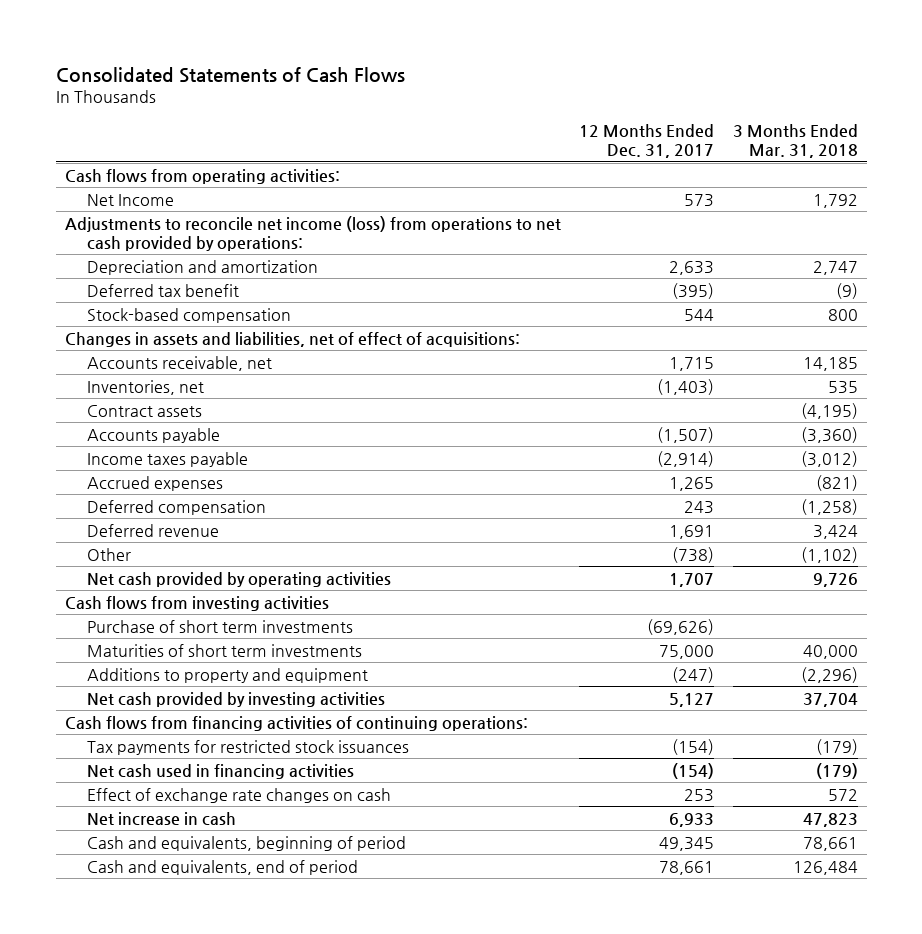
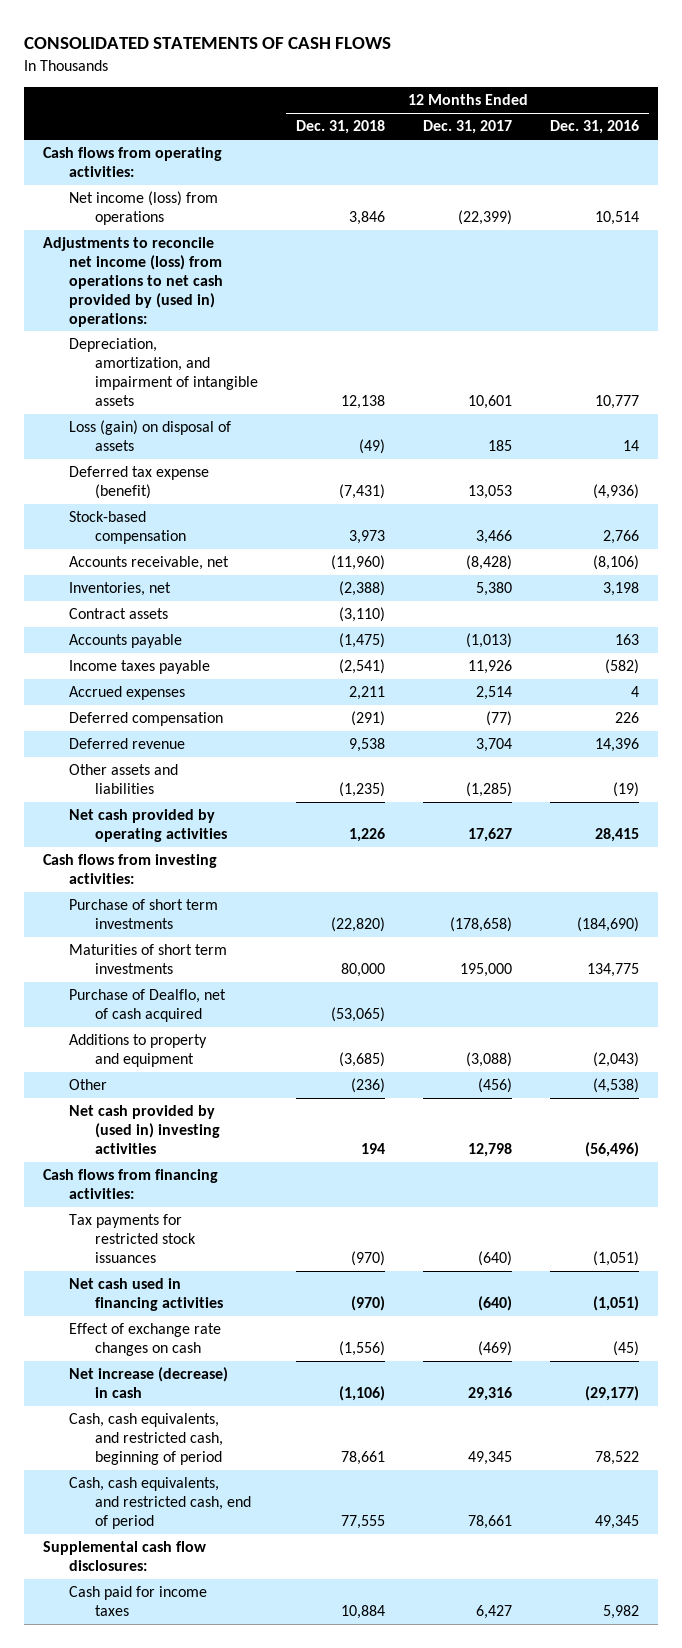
- Consolidated Statements of Cash Flows
+ CONSOLIDATED STATEMENTS OF CASH FLOWS
- | 12 Months Ended Dec. 31, 2017 | 3 Months Ended Mar. 31, 2018
+ | 12 Months Ended Dec. 31, 2018 | 12 Months Ended Dec. 31, 2017 | 12 Months Ended Dec. 31, 2016
- Net Income | 573 | 1,792
- Adjustments to reconcile net income (loss) from operations to net cash provided by operations:
- Depreciation and amortization | 2,633 | 2,747
- Deferred tax benefit | (395) | (9)
- Stock-based compensation | 544 | 800
- Changes in assets and liabilities, net of effect of acquisitions:
- Accounts receivable, net | 1,715 | 14,185
- Inventories, net | (1,403) | 535
+ Net income (loss) from operations | 3,846 | (22,399) | 10,514
+ Adjustments to reconcile net income (loss) from operations to net cash provided by (used in) operations:
+ Depreciation, amortization, and impairment of intangible assets | 12,138 | 10,601 | 10,777
+ Loss (gain) on disposal of assets | (49) | 185 | 14
+ Deferred tax expense (benefit) | (7,431) | 13,053 | (4,936)
+ Stock-based compensation | 3,973 | 3,466 | 2,766
+ Accounts receivable, net | (11,960) | (8,428) | (8,106)
+ Inventories, net | (2,388) | 5,380 | 3,198
- Accounts payable | (1,507) | (3,360)
- Income taxes payable | (2,914) | (3,012)
- Accrued expenses | 1,265 | (821)
- Deferred compensation | 243 | (1,258)
- Deferred revenue | 1,691 | 3,424
- Other | (738) | (1,102)
- Net cash provided by operating activities | 1,707 | 9,726
- Cash flows from investing activities
- Purchase of short term investments | (69,626) |
- Maturities of short term investments | 75,000 | 40,000
- Additions to property and equipment | (247) | (2,296)
- Net cash provided by investing activities | 5,127 | 37,704
- Cash flows from financing activities of continuing operations:
- Tax payments for restricted stock issuances | (154) | (179)
- Net cash used in financing activities | (154) | (179)
- Effect of exchange rate changes on cash | 253 | 572
- Net increase in cash | 6,933 | 47,823
- Cash and equivalents, beginning of period | 49,345 | 78,661
- Cash and equivalents, end of period | 78,661 | 126,484
+ Accounts payable | (1,475) | (1,013) | 163
+ Income taxes payable | (2,541) | 11,926 | (582)
+ Accrued expenses | 2,211 | 2,514 | 4
+ Deferred compensation | (291) | (77) | 226
+ Deferred revenue | 9,538 | 3,704 | 14,396
+ Other assets and liabilities | (1,235) | (1,285) | (19)
+ Net cash provided by operating activities | 1,226 | 17,627 | 28,415
+ Cash flows from investing activities:
+ Purchase of short term investments | (22,820) | (178,658) | (184,690)
+ Maturities of short term investments | 80,000 | 195,000 | 134,775
+ Purchase of Dealflo, net of cash acquired | (53,065) | |
+ Additions to property and equipment | (3,685) | (3,088) | (2,043)
+ Other | (236) | (456) | (4,538)
+ Net cash provided by (used in) investing activities | 194 | 12,798 | (56,496)
+ Cash flows from financing activities:
+ Tax payments for restricted stock issuances | (970) | (640) | (1,051)
+ Net cash used in financing activities | (970) | (640) | (1,051)
+ Effect of exchange rate changes on cash | (1,556) | (469) | (45)
+ Net increase (decrease) in cash | (1,106) | 29,316 | (29,177)
+ Cash, cash equivalents, and restricted cash, beginning of period | 78,661 | 49,345 | 78,522
+ Cash, cash equivalents, and restricted cash, end of period | 77,555 | 78,661 | 49,345
+ Supplemental cash flow disclosures:
+ Cash paid for income taxes | 10,884 | 6,427 | 5,982

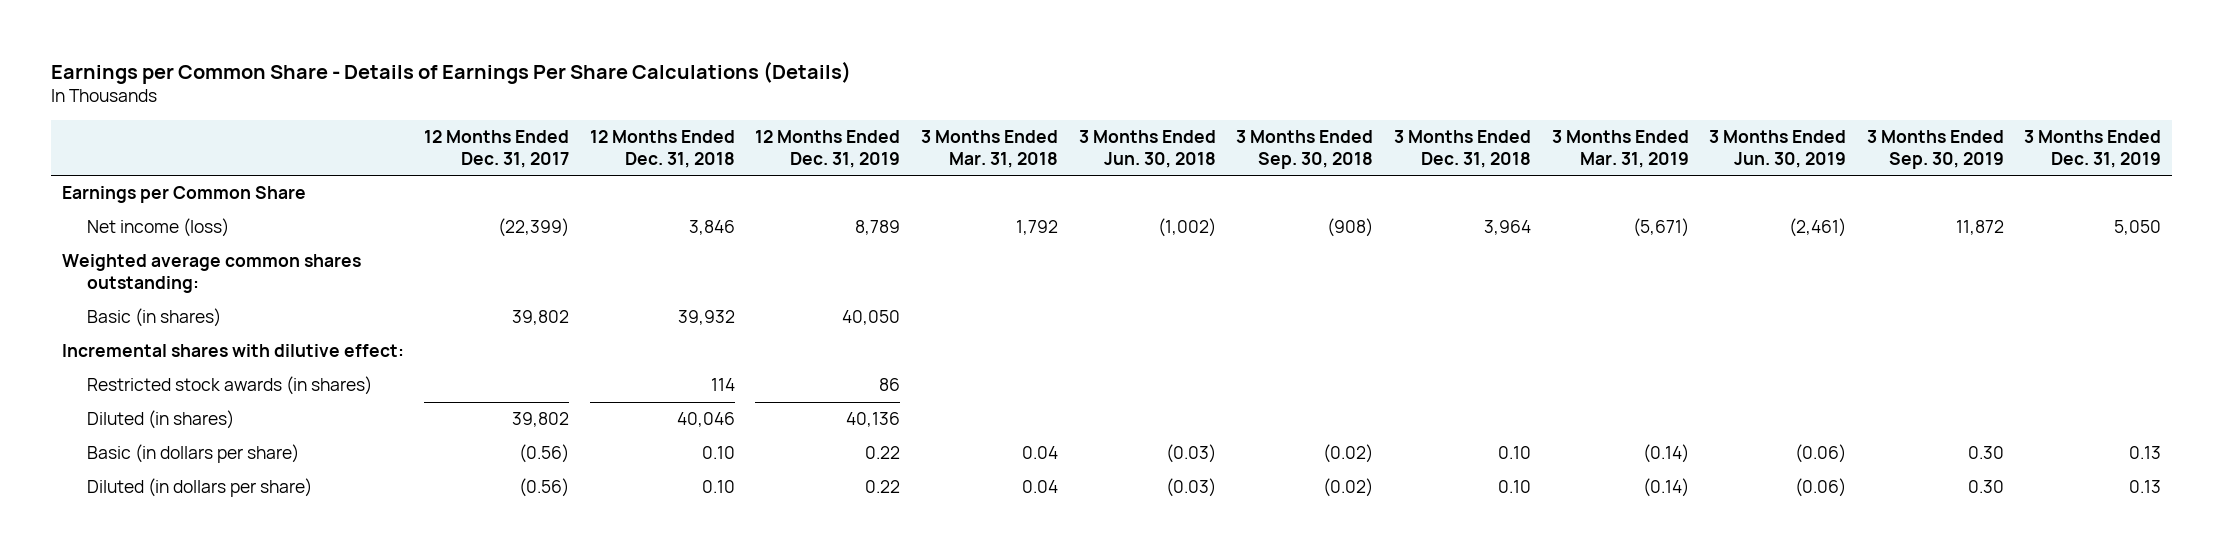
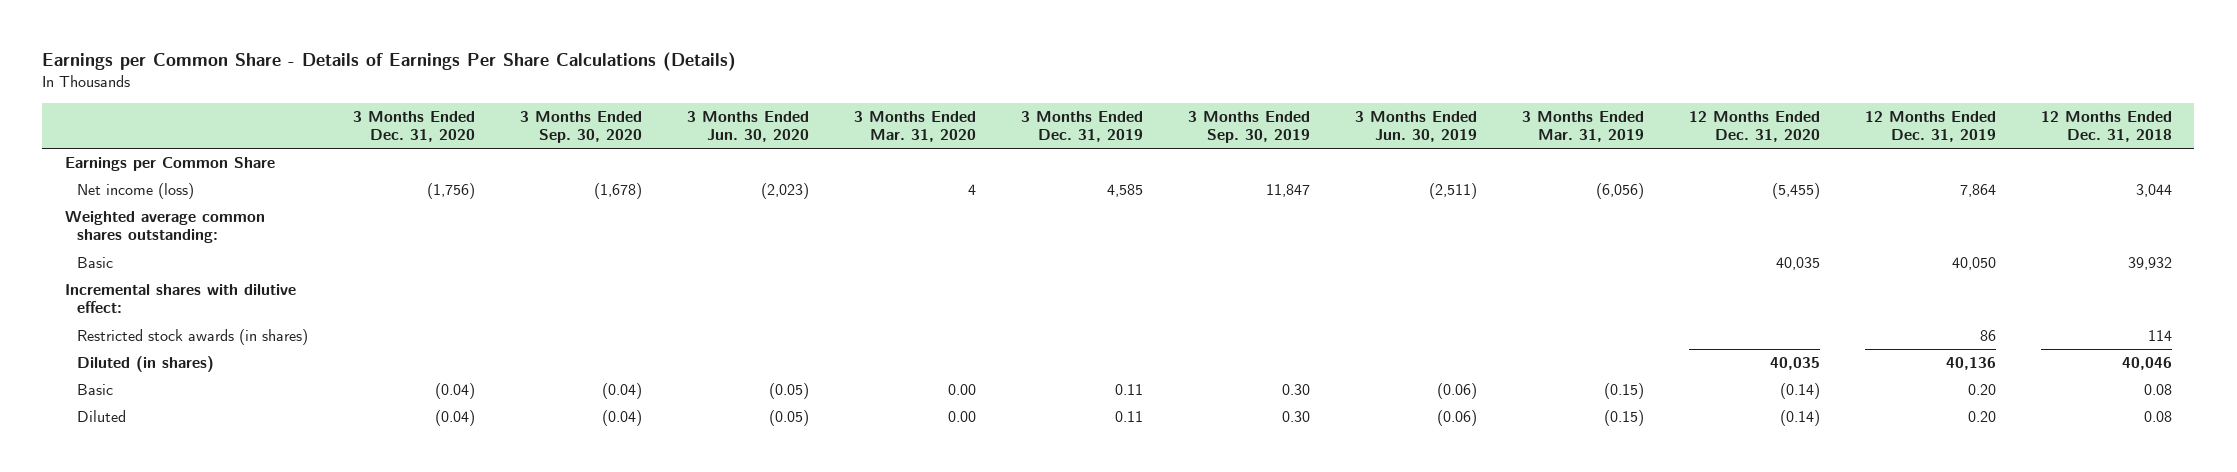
- | 12 Months Ended Dec. 31, 2017 | 12 Months Ended Dec. 31, 2018 | 12 Months Ended Dec. 31, 2019 | 3 Months Ended Mar. 31, 2018 | 3 Months Ended Jun. 30, 2018 | 3 Months Ended Sep. 30, 2018 | 3 Months Ended Dec. 31, 2018 | 3 Months Ended Mar. 31, 2019 | 3 Months Ended Jun. 30, 2019 | 3 Months Ended Sep. 30, 2019 | 3 Months Ended Dec. 31, 2019
+ | 3 Months Ended Dec. 31, 2020 | 3 Months Ended Sep. 30, 2020 | 3 Months Ended Jun. 30, 2020 | 3 Months Ended Mar. 31, 2020 | 3 Months Ended Dec. 31, 2019 | 3 Months Ended Sep. 30, 2019 | 3 Months Ended Jun. 30, 2019 | 3 Months Ended Mar. 31, 2019 | 12 Months Ended Dec. 31, 2020 | 12 Months Ended Dec. 31, 2019 | 12 Months Ended Dec. 31, 2018
- Net income (loss) | (22,399) | 3,846 | 8,789 | 1,792 | (1,002) | (908) | 3,964 | (5,671) | (2,461) | 11,872 | 5,050
+ Net income (loss) | (1,756) | (1,678) | (2,023) | 4 | 4,585 | 11,847 | (2,511) | (6,056) | (5,455) | 7,864 | 3,044
- Basic (in shares) | 39,802 | 39,932 | 40,050 | | | | | | | |
+ Basic | | | | | | | | | 40,035 | 40,050 | 39,932
- Basic (in dollars per share) | (0.56) | 0.10 | 0.22 | 0.04 | (0.03) | (0.02) | 0.10 | (0.14) | (0.06) | 0.30 | 0.13
- Diluted (in dollars per share) | (0.56) | 0.10 | 0.22 | 0.04 | (0.03) | (0.02) | 0.10 | (0.14) | (0.06) | 0.30 | 0.13
+ Basic | (0.04) | (0.04) | (0.05) | 0.00 | 0.11 | 0.30 | (0.06) | (0.15) | (0.14) | 0.20 | 0.08
+ Diluted | (0.04) | (0.04) | (0.05) | 0.00 | 0.11 | 0.30 | (0.06) | (0.15) | (0.14) | 0.20 | 0.08

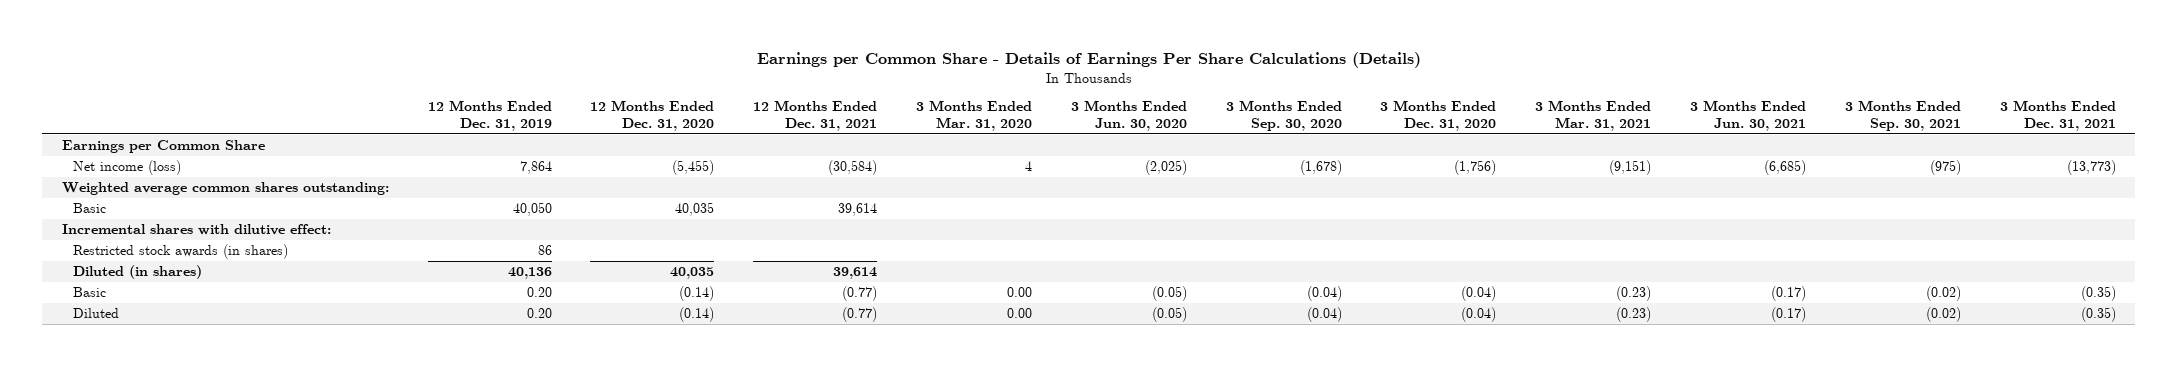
- | 3 Months Ended Dec. 31, 2020 | 3 Months Ended Sep. 30, 2020 | 3 Months Ended Jun. 30, 2020 | 3 Months Ended Mar. 31, 2020 | 3 Months Ended Dec. 31, 2019 | 3 Months Ended Sep. 30, 2019 | 3 Months Ended Jun. 30, 2019 | 3 Months Ended Mar. 31, 2019 | 12 Months Ended Dec. 31, 2020 | 12 Months Ended Dec. 31, 2019 | 12 Months Ended Dec. 31, 2018
+ | 12 Months Ended Dec. 31, 2019 | 12 Months Ended Dec. 31, 2020 | 12 Months Ended Dec. 31, 2021 | 3 Months Ended Mar. 31, 2020 | 3 Months Ended Jun. 30, 2020 | 3 Months Ended Sep. 30, 2020 | 3 Months Ended Dec. 31, 2020 | 3 Months Ended Mar. 31, 2021 | 3 Months Ended Jun. 30, 2021 | 3 Months Ended Sep. 30, 2021 | 3 Months Ended Dec. 31, 2021
- Net income (loss) | (1,756) | (1,678) | (2,023) | 4 | 4,585 | 11,847 | (2,511) | (6,056) | (5,455) | 7,864 | 3,044
+ Net income (loss) | 7,864 | (5,455) | (30,584) | 4 | (2,025) | (1,678) | (1,756) | (9,151) | (6,685) | (975) | (13,773)

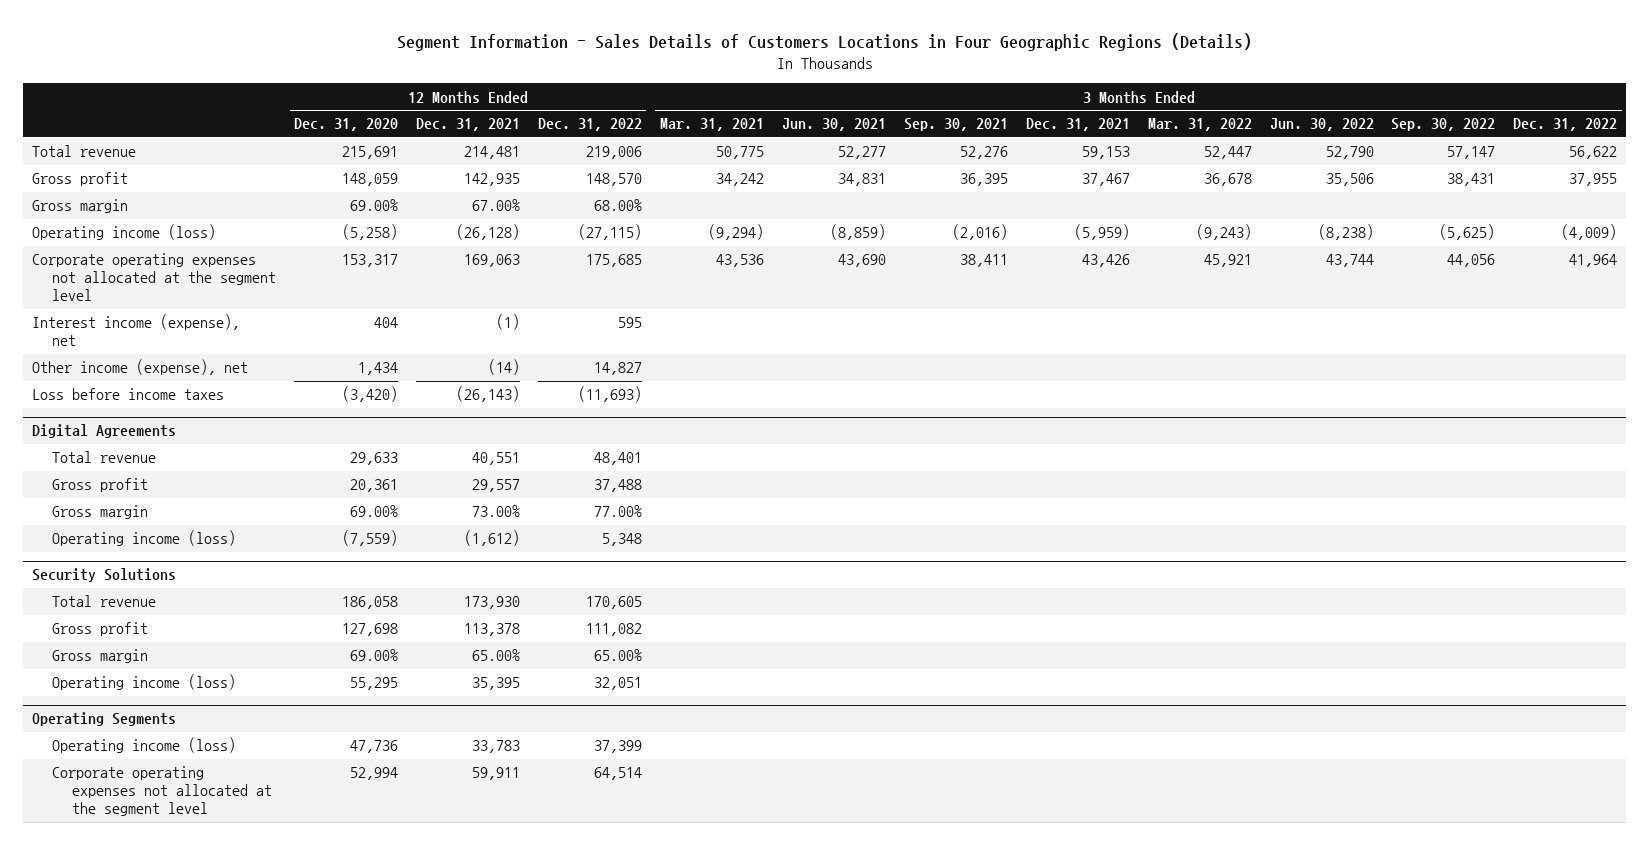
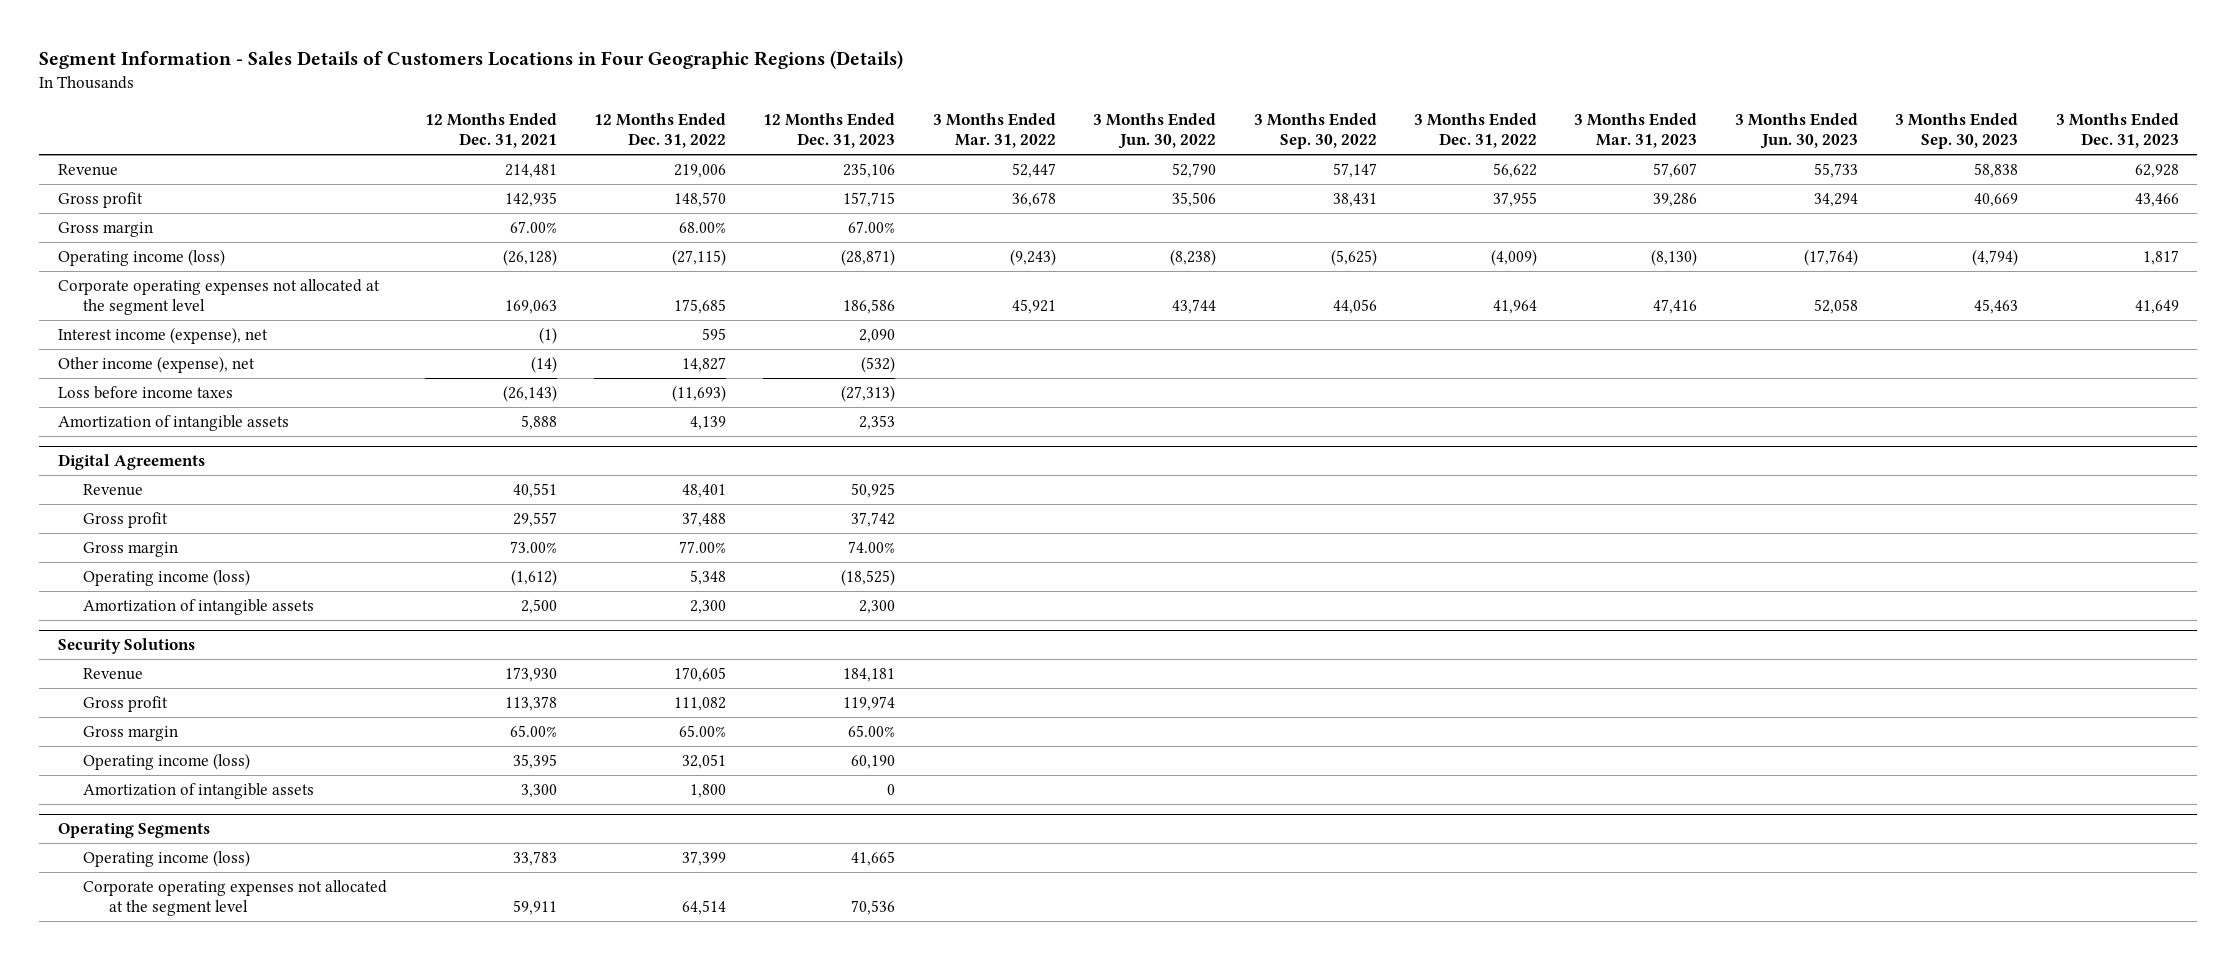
- | 12 Months Ended Dec. 31, 2020 | 12 Months Ended Dec. 31, 2021 | 12 Months Ended Dec. 31, 2022 | 3 Months Ended Mar. 31, 2021 | 3 Months Ended Jun. 30, 2021 | 3 Months Ended Sep. 30, 2021 | 3 Months Ended Dec. 31, 2021 | 3 Months Ended Mar. 31, 2022 | 3 Months Ended Jun. 30, 2022 | 3 Months Ended Sep. 30, 2022 | 3 Months Ended Dec. 31, 2022
+ | 12 Months Ended Dec. 31, 2021 | 12 Months Ended Dec. 31, 2022 | 12 Months Ended Dec. 31, 2023 | 3 Months Ended Mar. 31, 2022 | 3 Months Ended Jun. 30, 2022 | 3 Months Ended Sep. 30, 2022 | 3 Months Ended Dec. 31, 2022 | 3 Months Ended Mar. 31, 2023 | 3 Months Ended Jun. 30, 2023 | 3 Months Ended Sep. 30, 2023 | 3 Months Ended Dec. 31, 2023
- Total revenue | 215,691 | 214,481 | 219,006 | 50,775 | 52,277 | 52,276 | 59,153 | 52,447 | 52,790 | 57,147 | 56,622
+ Revenue | 214,481 | 219,006 | 235,106 | 52,447 | 52,790 | 57,147 | 56,622 | 57,607 | 55,733 | 58,838 | 62,928
+ Amortization of intangible assets | 5,888 | 4,139 | 2,353 | | | | | | | |
@ Digital Agreements
- Total revenue | 29,633 | 40,551 | 48,401 | | | | | | | |
+ Revenue | 40,551 | 48,401 | 50,925 | | | | | | | |
+ Amortization of intangible assets | 2,500 | 2,300 | 2,300 | | | | | | | |
@ Security Solutions
- Total revenue | 186,058 | 173,930 | 170,605 | | | | | | | |
+ Revenue | 173,930 | 170,605 | 184,181 | | | | | | | |
+ Amortization of intangible assets | 3,300 | 1,800 | 0 | | | | | | | |

